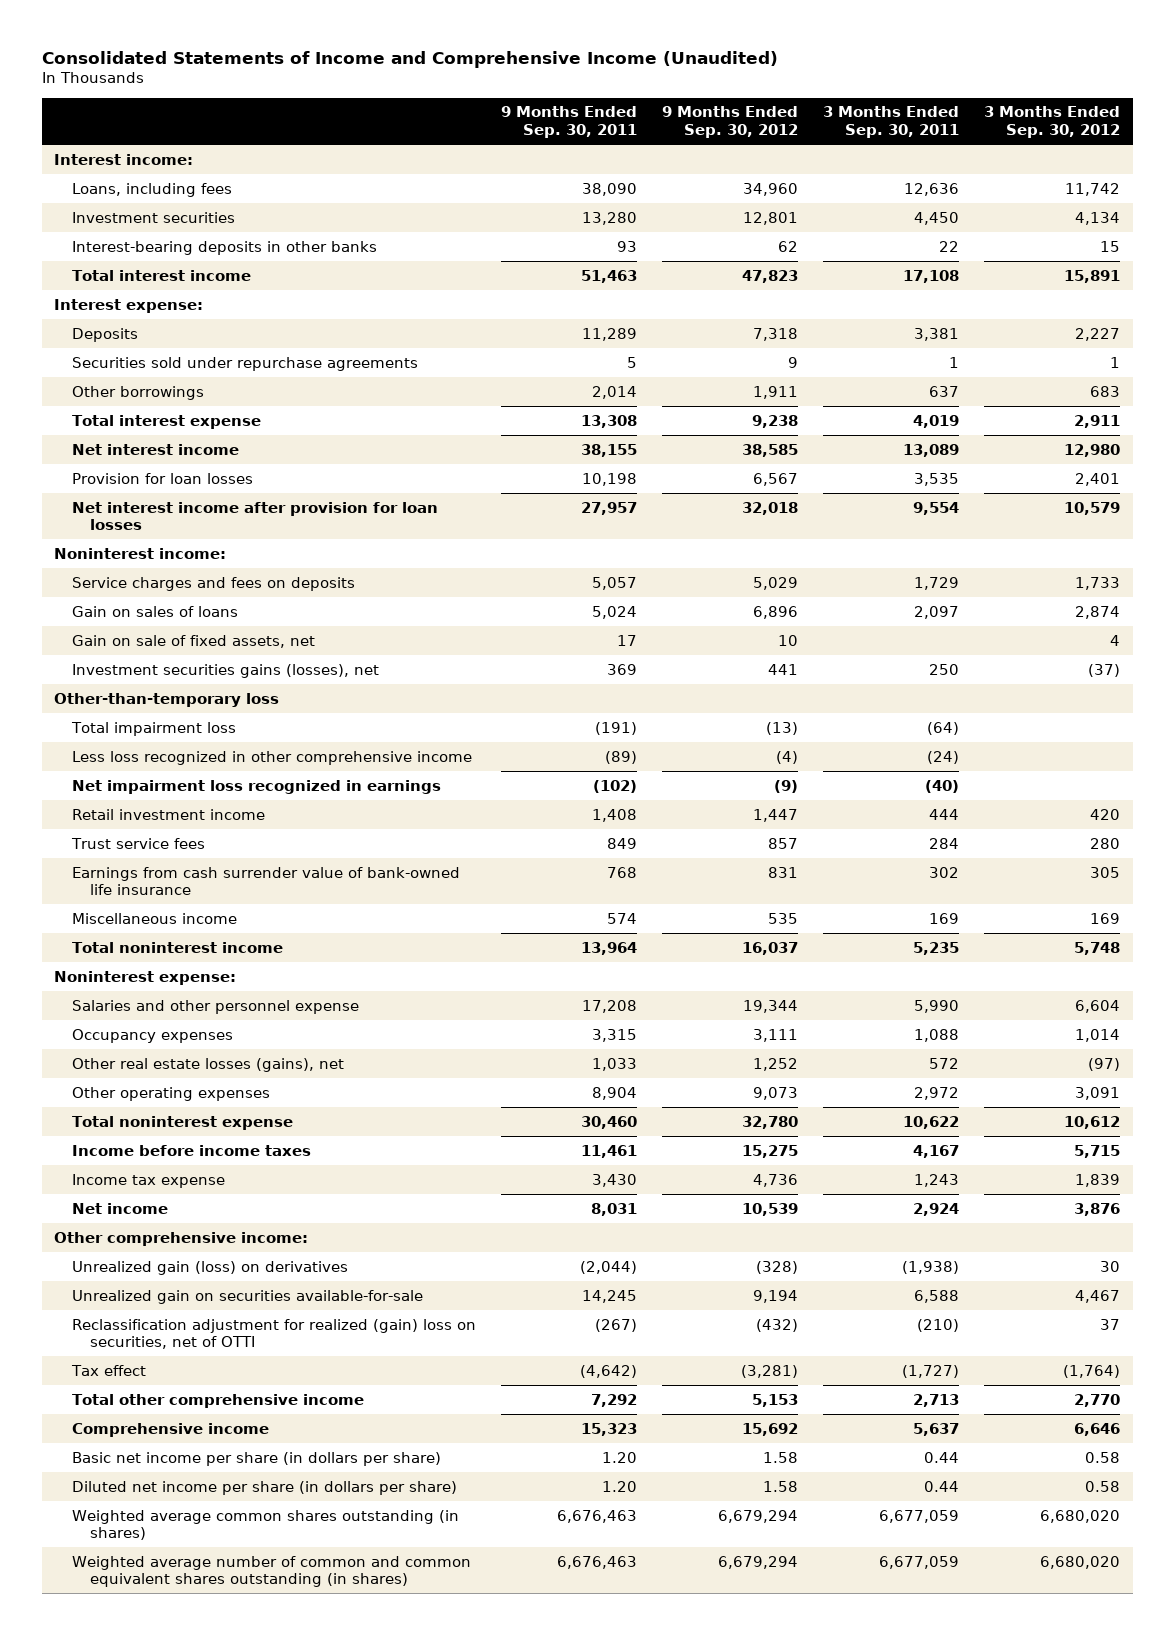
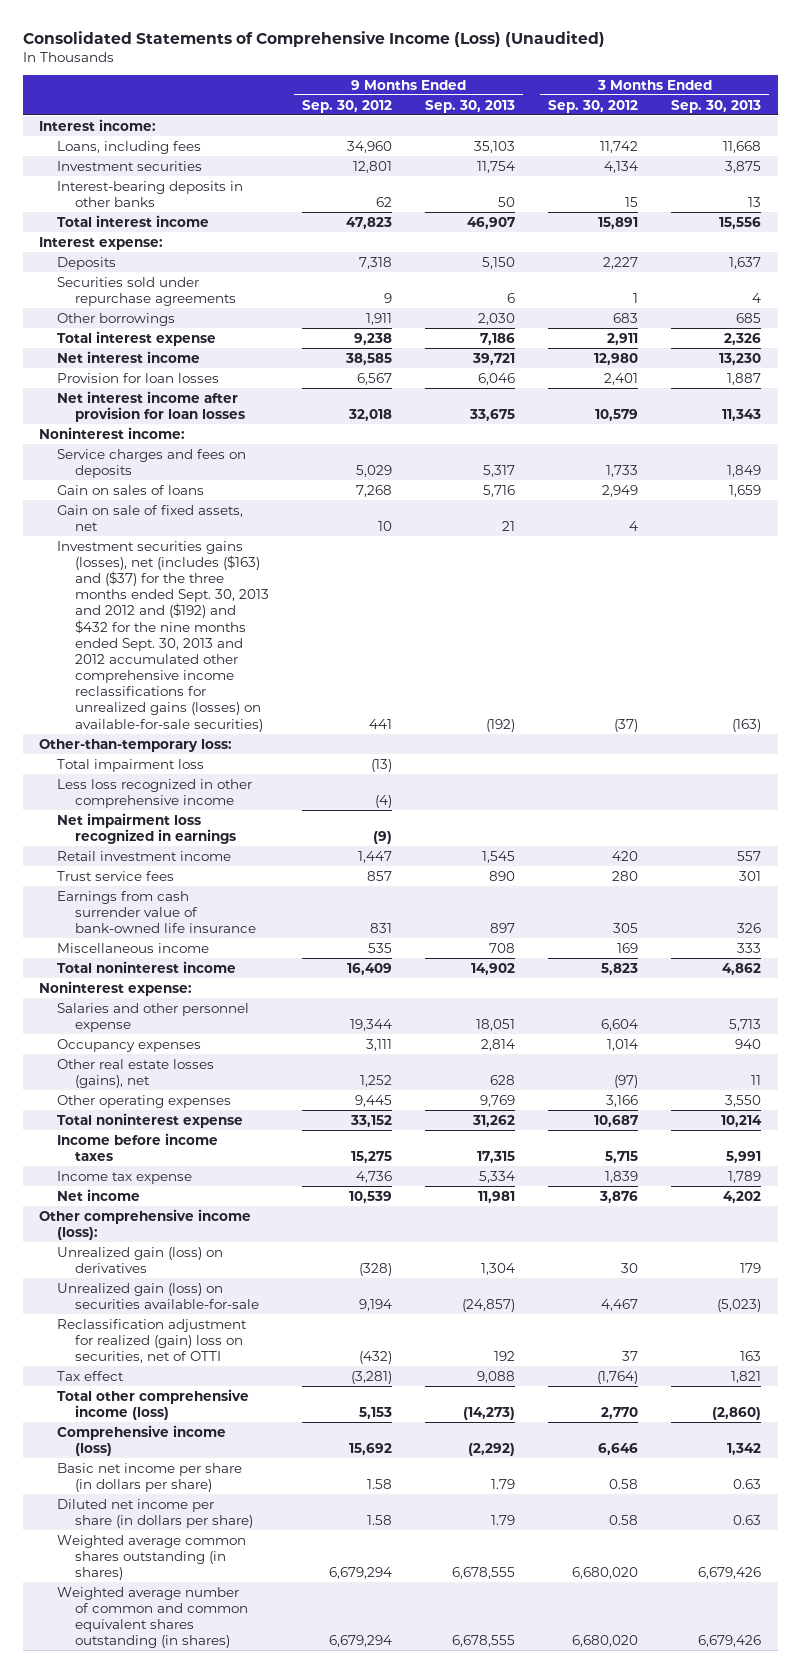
- Consolidated Statements of Income and Comprehensive Income (Unaudited)
+ Consolidated Statements of Comprehensive Income (Loss) (Unaudited)
- | 9 Months Ended Sep. 30, 2011 | 9 Months Ended Sep. 30, 2012 | 3 Months Ended Sep. 30, 2011 | 3 Months Ended Sep. 30, 2012
+ | 9 Months Ended Sep. 30, 2012 | 9 Months Ended Sep. 30, 2013 | 3 Months Ended Sep. 30, 2012 | 3 Months Ended Sep. 30, 2013
- Gain on sales of loans | 5,024 | 6,896 | 2,097 | 2,874
+ Gain on sales of loans | 7,268 | 5,716 | 2,949 | 1,659
- Investment securities gains (losses), net | 369 | 441 | 250 | (37)
- Other-than-temporary loss
+ Investment securities gains (losses), net (includes ($163) and ($37) for the three months ended Sept. 30, 2013 and 2012 and ($192) and $432 for the nine months ended Sept. 30, 2013 and 2012 accumulated other comprehensive income reclassifications for unrealized gains (losses) on available-for-sale securities) | 441 | (192) | (37) | (163)
+ Other-than-temporary loss:
- Total noninterest income | 13,964 | 16,037 | 5,235 | 5,748
+ Total noninterest income | 16,409 | 14,902 | 5,823 | 4,862
- Other operating expenses | 8,904 | 9,073 | 2,972 | 3,091
- Total noninterest expense | 30,460 | 32,780 | 10,622 | 10,612
+ Other operating expenses | 9,445 | 9,769 | 3,166 | 3,550
+ Total noninterest expense | 33,152 | 31,262 | 10,687 | 10,214
- Other comprehensive income:
+ Other comprehensive income (loss):
- Unrealized gain on securities available-for-sale | 14,245 | 9,194 | 6,588 | 4,467
+ Unrealized gain (loss) on securities available-for-sale | 9,194 | (24,857) | 4,467 | (5,023)
- Total other comprehensive income | 7,292 | 5,153 | 2,713 | 2,770
- Comprehensive income | 15,323 | 15,692 | 5,637 | 6,646
+ Total other comprehensive income (loss) | 5,153 | (14,273) | 2,770 | (2,860)
+ Comprehensive income (loss) | 15,692 | (2,292) | 6,646 | 1,342

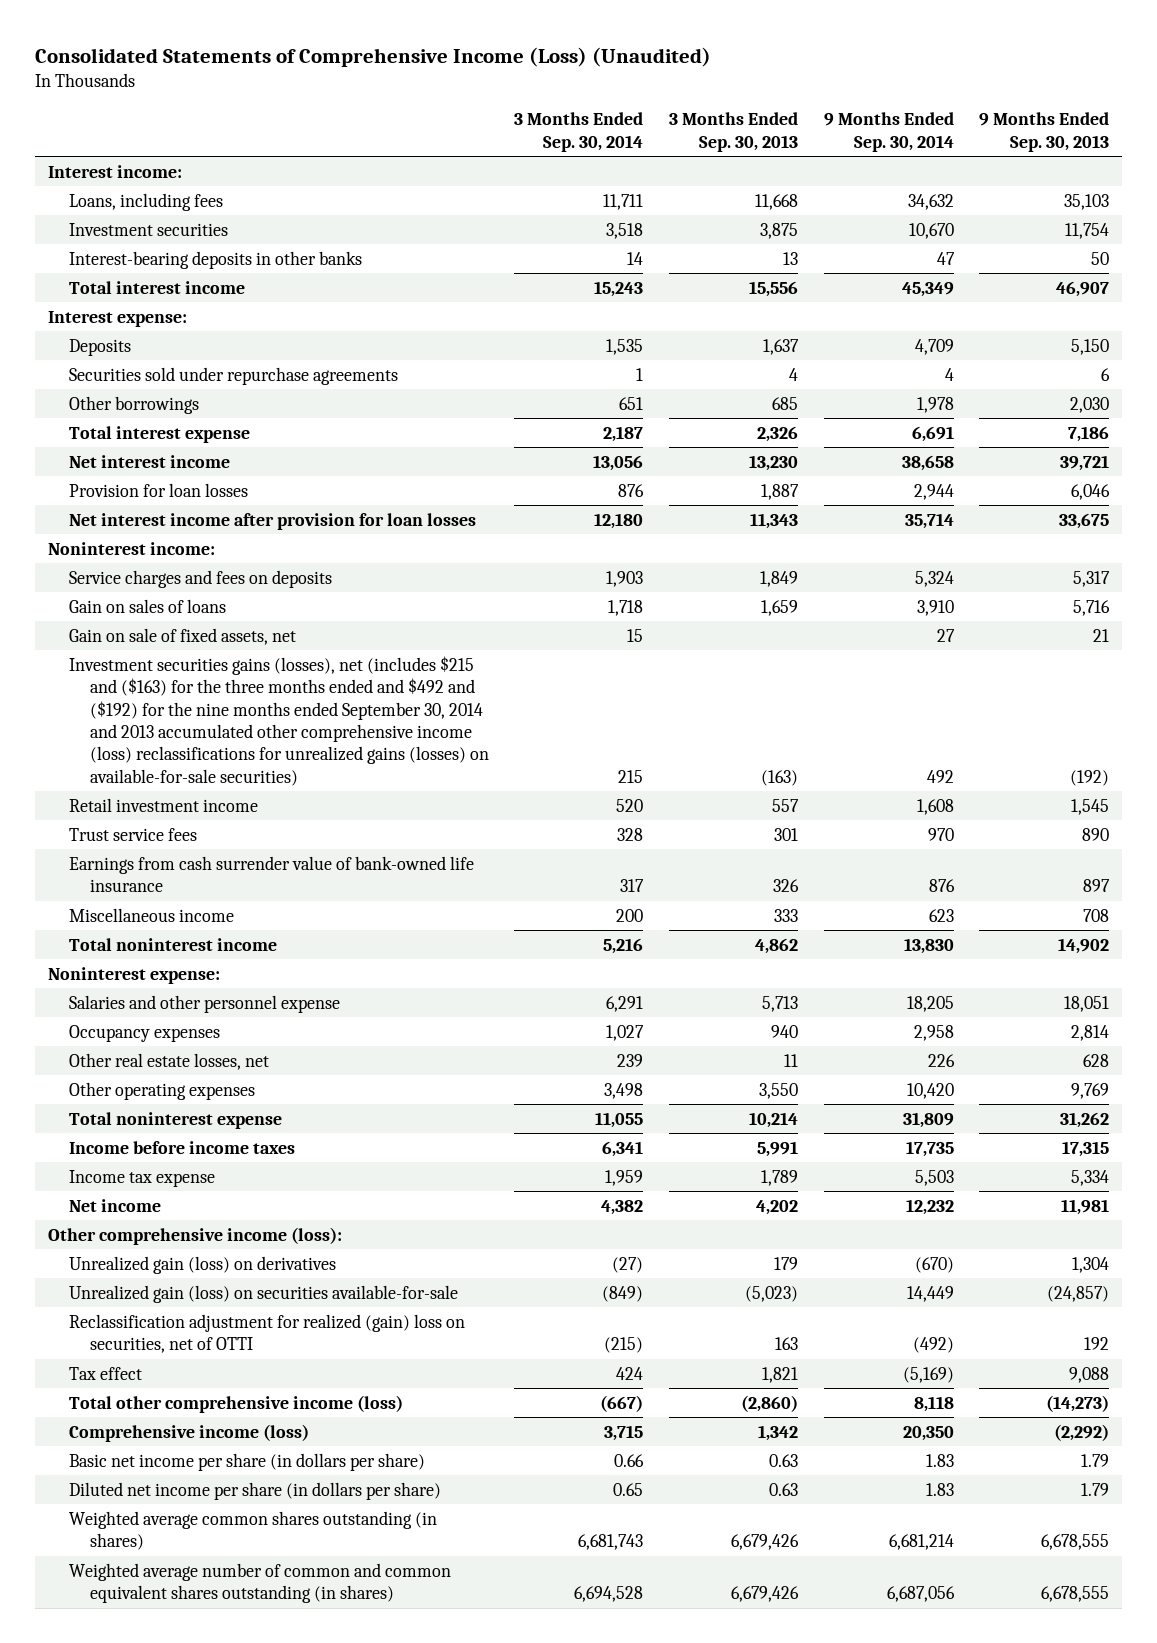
- | 9 Months Ended Sep. 30, 2012 | 9 Months Ended Sep. 30, 2013 | 3 Months Ended Sep. 30, 2012 | 3 Months Ended Sep. 30, 2013
+ | 3 Months Ended Sep. 30, 2014 | 3 Months Ended Sep. 30, 2013 | 9 Months Ended Sep. 30, 2014 | 9 Months Ended Sep. 30, 2013
- Investment securities gains (losses), net (includes ($163) and ($37) for the three months ended Sept. 30, 2013 and 2012 and ($192) and $432 for the nine months ended Sept. 30, 2013 and 2012 accumulated other comprehensive income reclassifications for unrealized gains (losses) on available-for-sale securities) | 441 | (192) | (37) | (163)
- Other-than-temporary loss:
- Total impairment loss | (13) | | |
- Less loss recognized in other comprehensive income | (4) | | |
- Net impairment loss recognized in earnings | (9) | | |
+ Investment securities gains (losses), net (includes $215 and ($163) for the three months ended and $492 and ($192) for the nine months ended September 30, 2014 and 2013 accumulated other comprehensive income (loss) reclassifications for unrealized gains (losses) on available-for-sale securities) | 215 | (163) | 492 | (192)
- Other real estate losses (gains), net | 1,252 | 628 | (97) | 11
+ Other real estate losses, net | 239 | 11 | 226 | 628

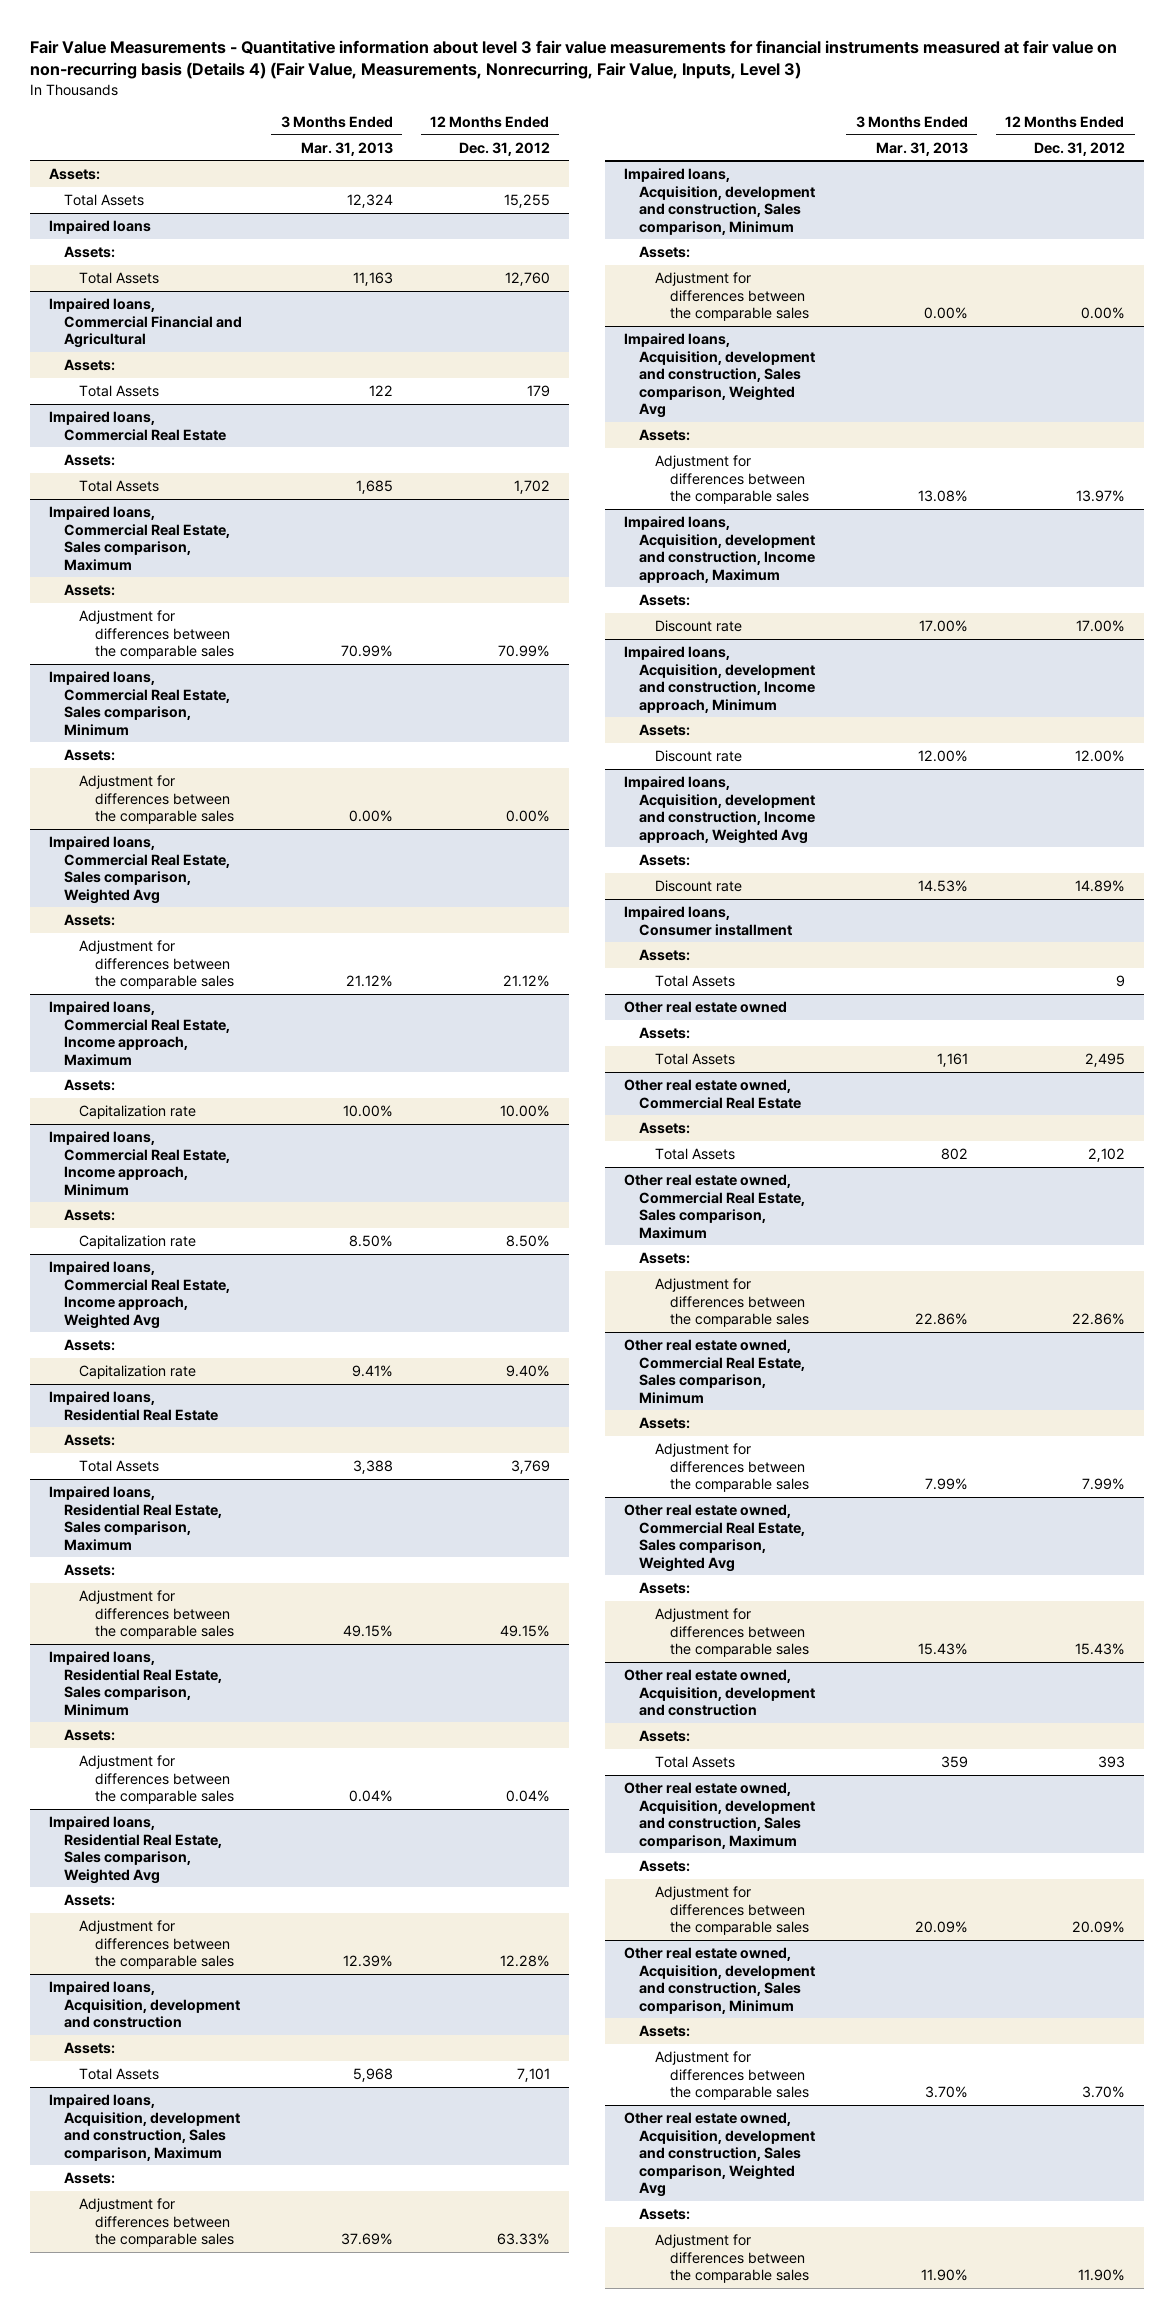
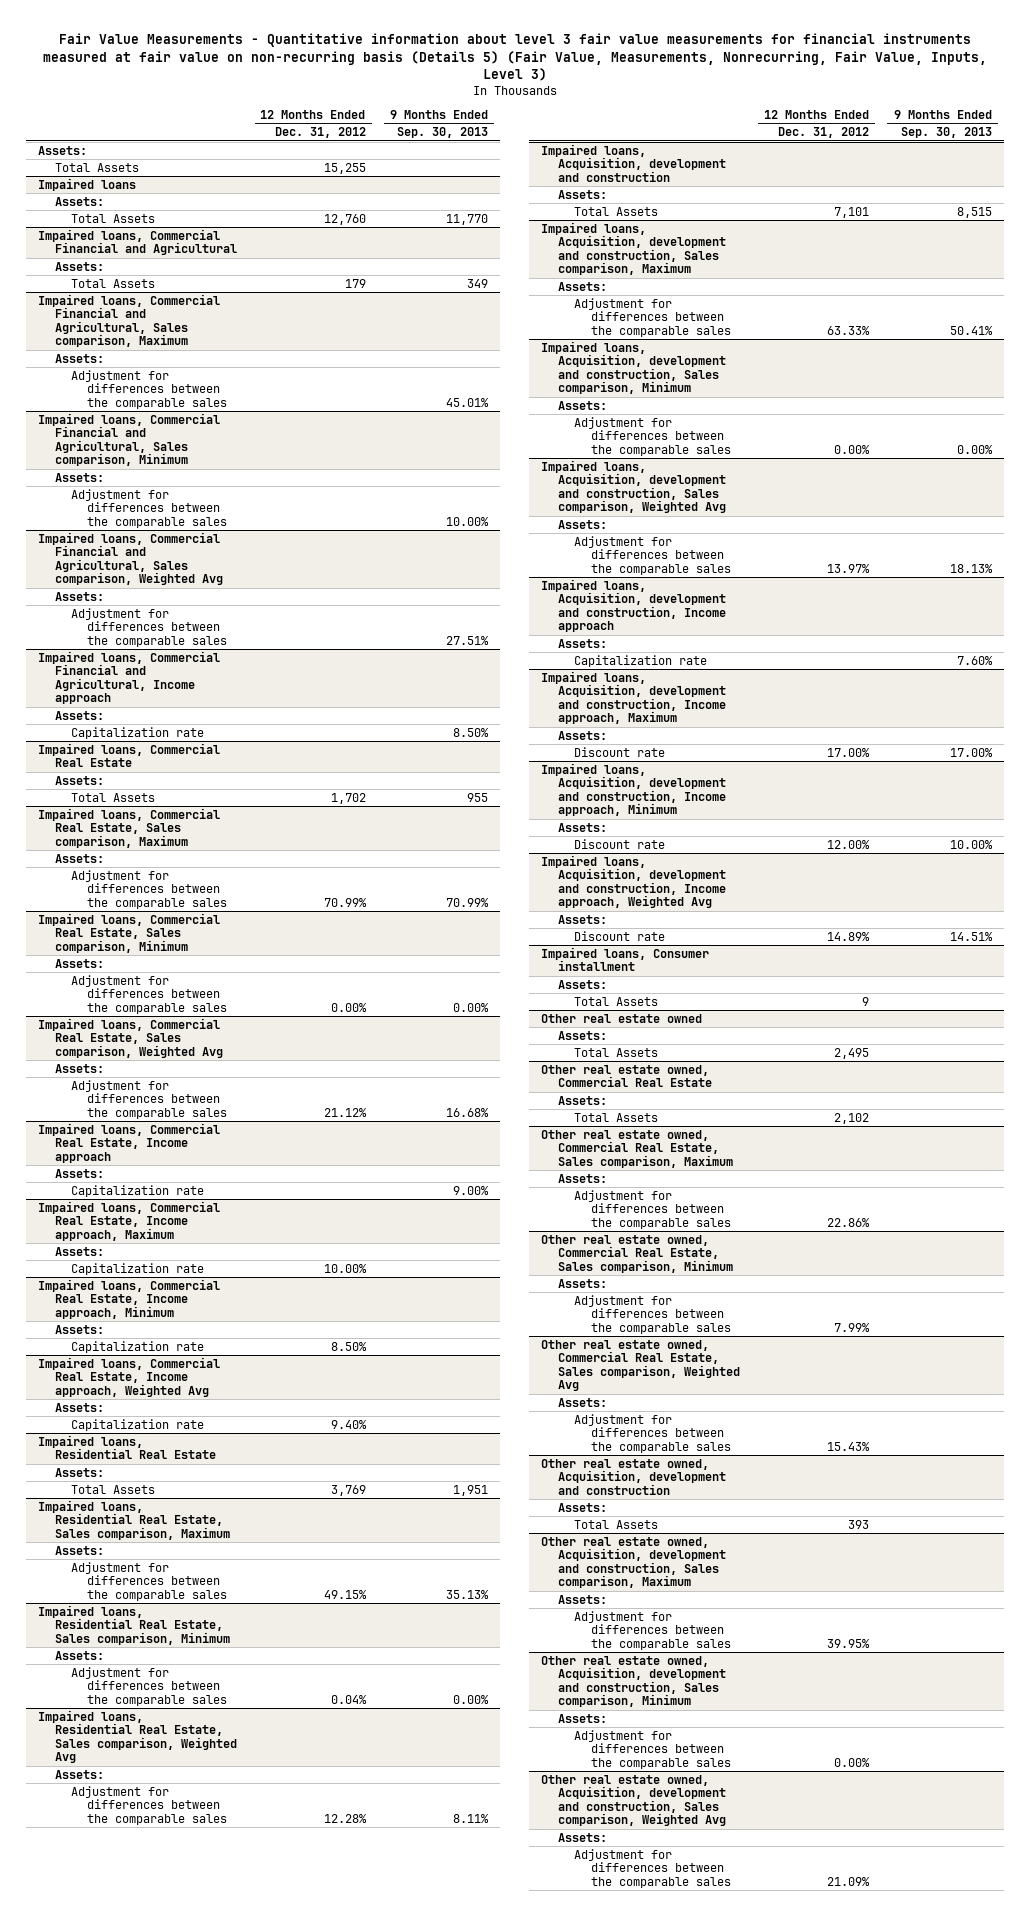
- Fair Value Measurements - Quantitative information about level 3 fair value measurements for financial instruments measured at fair value on non-recurring basis (Details 4) (Fair Value, Measurements, Nonrecurring, Fair Value, Inputs, Level 3)
+ Fair Value Measurements - Quantitative information about level 3 fair value measurements for financial instruments measured at fair value on non-recurring basis (Details 5) (Fair Value, Measurements, Nonrecurring, Fair Value, Inputs, Level 3)
- | 3 Months Ended Mar. 31, 2013 | 12 Months Ended Dec. 31, 2012
+ | 12 Months Ended Dec. 31, 2012 | 9 Months Ended Sep. 30, 2013
+ Impaired loans, Commercial Financial and Agricultural, Sales comparison, Maximum
+ Assets:
+ Adjustment for differences between the comparable sales | | 45.01%
+ Impaired loans, Commercial Financial and Agricultural, Sales comparison, Minimum
+ Assets:
+ Adjustment for differences between the comparable sales | | 10.00%
+ Impaired loans, Commercial Financial and Agricultural, Sales comparison, Weighted Avg
+ Assets:
+ Adjustment for differences between the comparable sales | | 27.51%
+ Impaired loans, Commercial Financial and Agricultural, Income approach
+ Assets:
+ Capitalization rate | | 8.50%
+ Impaired loans, Commercial Real Estate, Income approach
+ Assets:
+ Capitalization rate | | 9.00%
+ Impaired loans, Acquisition, development and construction, Income approach
+ Assets:
+ Capitalization rate | | 7.60%
@ Other real estate owned, Acquisition, development and construction, Sales comparison, Maximum
- Adjustment for differences between the comparable sales | 20.09% | 20.09%
+ Adjustment for differences between the comparable sales | 39.95% |
@ Other real estate owned, Acquisition, development and construction, Sales comparison, Minimum
- Adjustment for differences between the comparable sales | 3.70% | 3.70%
+ Adjustment for differences between the comparable sales | 0.00% |
@ Other real estate owned, Acquisition, development and construction, Sales comparison, Weighted Avg
- Adjustment for differences between the comparable sales | 11.90% | 11.90%
+ Adjustment for differences between the comparable sales | 21.09% |

